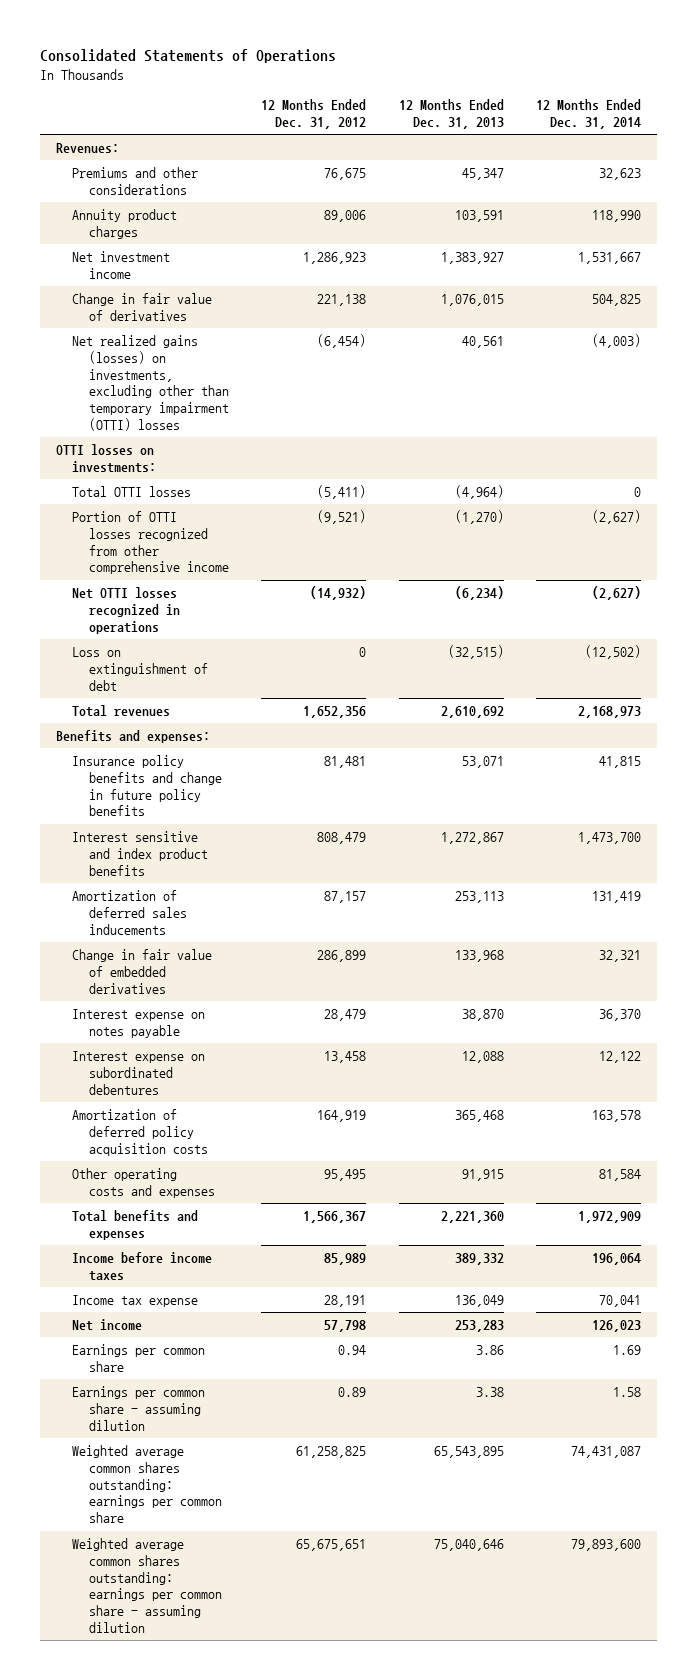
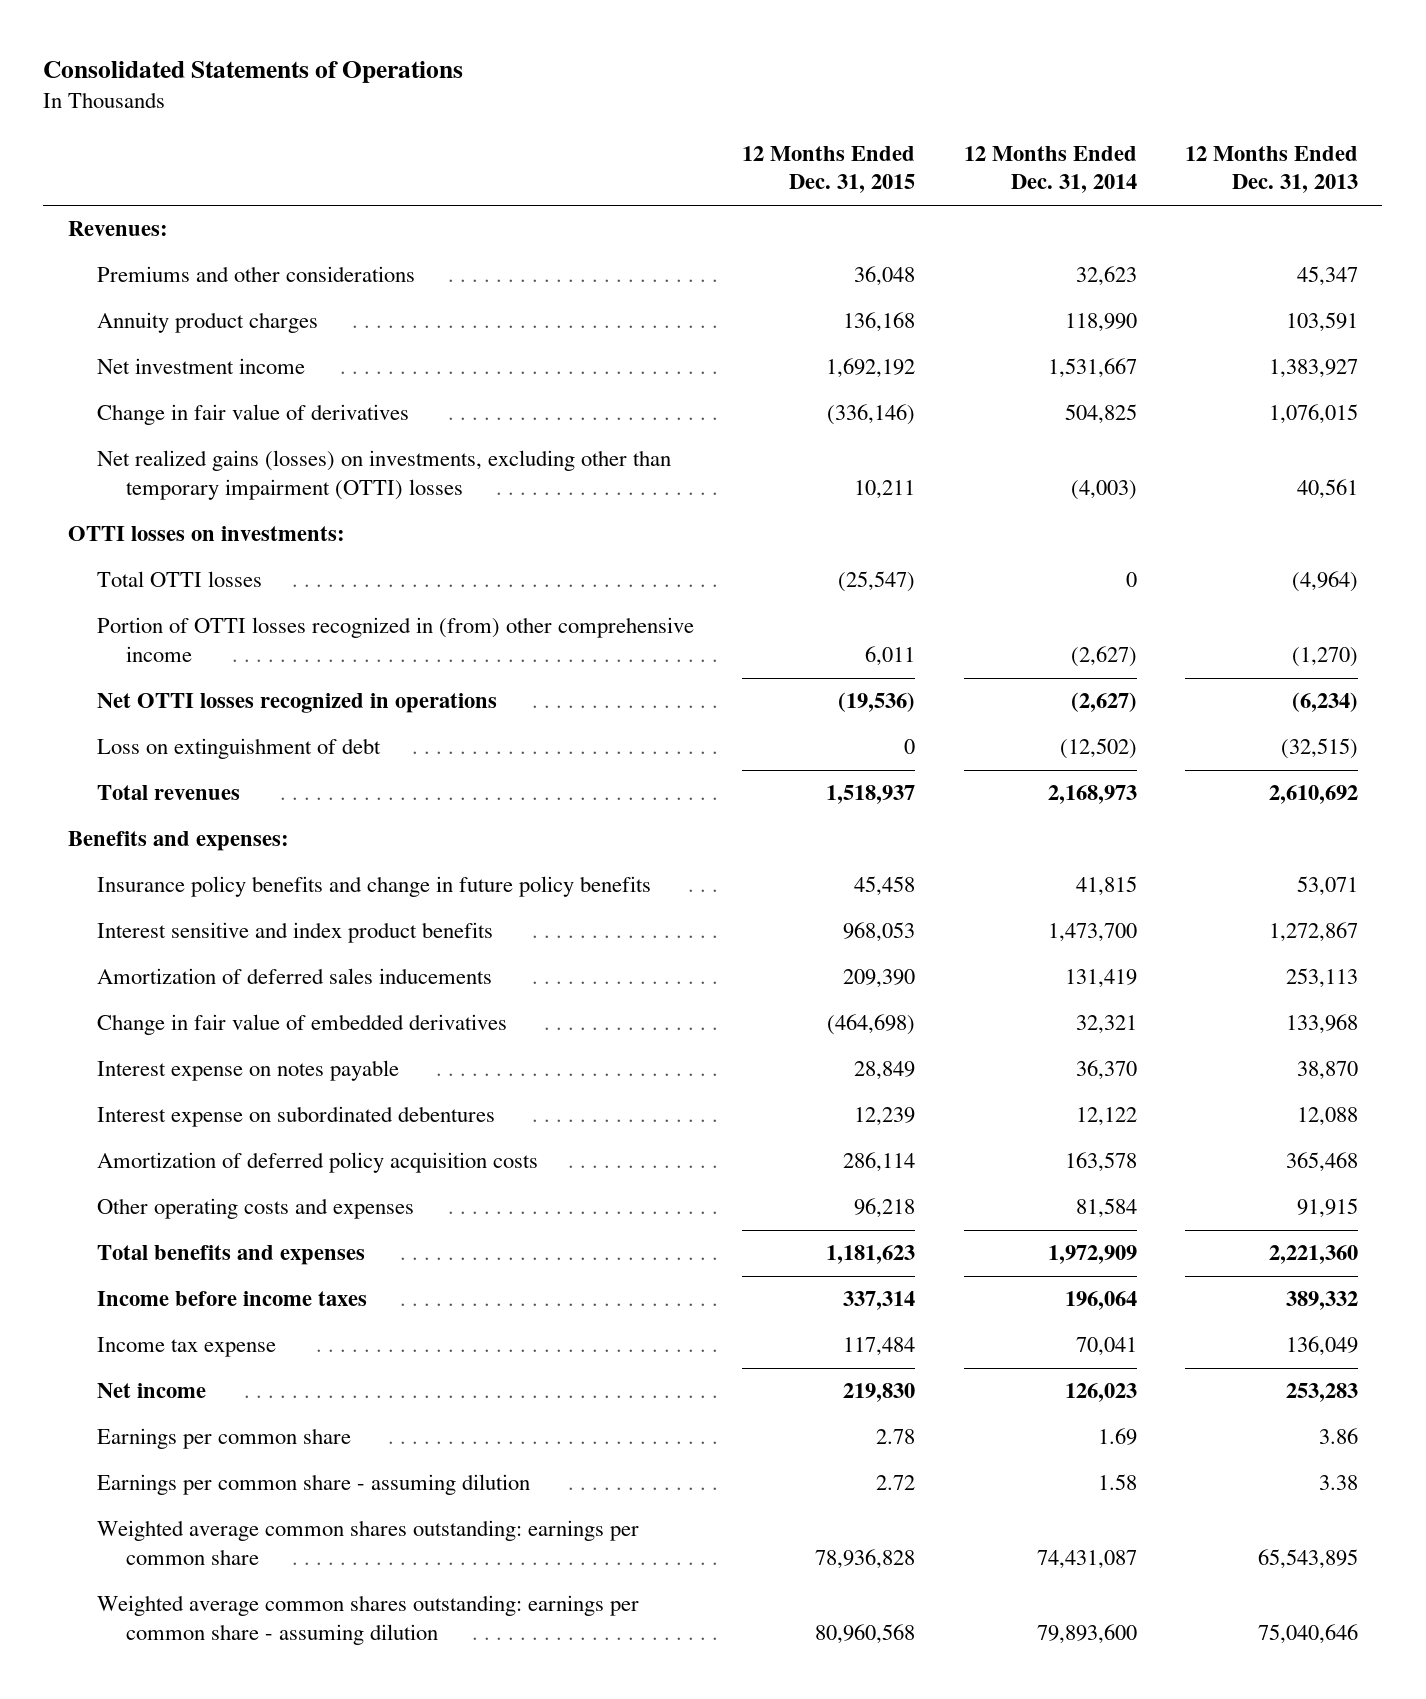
- | 12 Months Ended Dec. 31, 2012 | 12 Months Ended Dec. 31, 2013 | 12 Months Ended Dec. 31, 2014
+ | 12 Months Ended Dec. 31, 2015 | 12 Months Ended Dec. 31, 2014 | 12 Months Ended Dec. 31, 2013
- Portion of OTTI losses recognized from other comprehensive income | (9,521) | (1,270) | (2,627)
+ Portion of OTTI losses recognized in (from) other comprehensive income | 6,011 | (2,627) | (1,270)

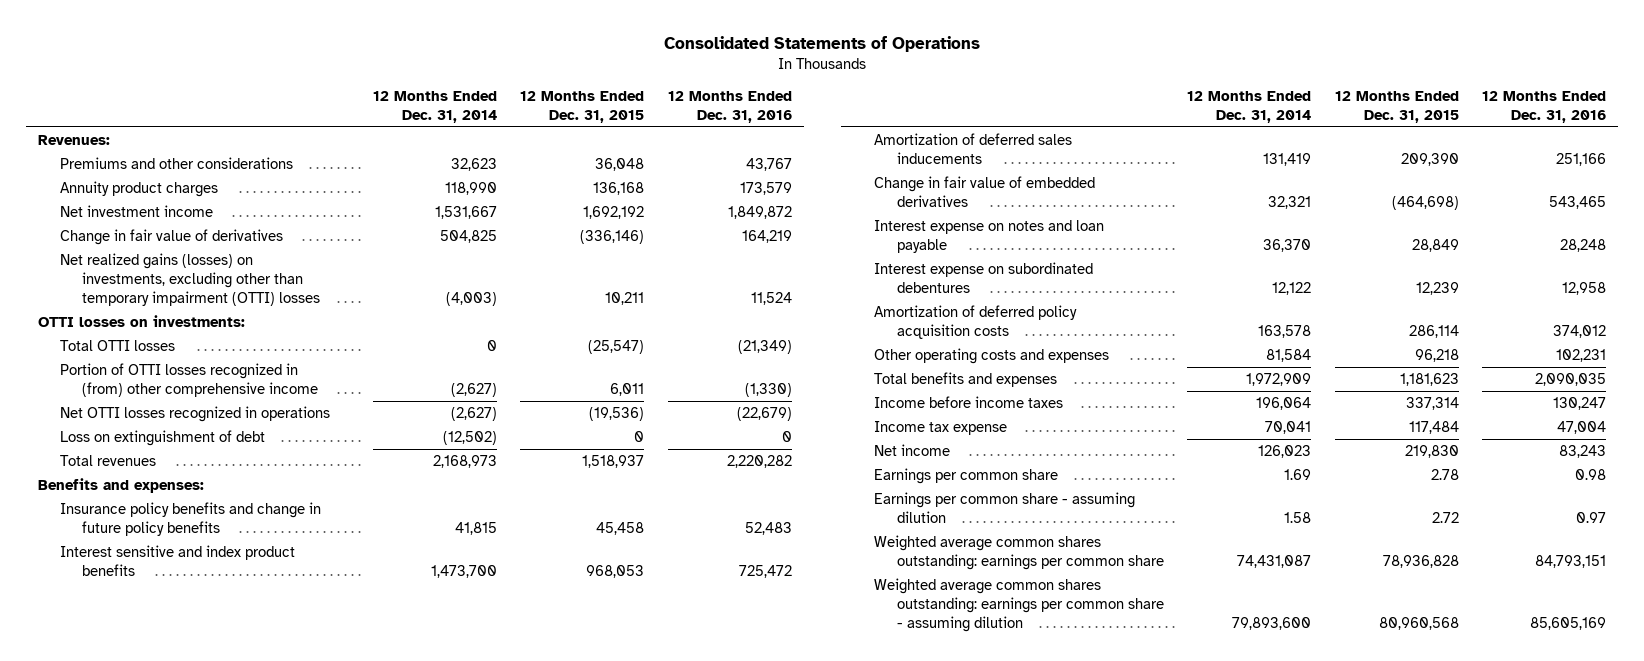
- | 12 Months Ended Dec. 31, 2015 | 12 Months Ended Dec. 31, 2014 | 12 Months Ended Dec. 31, 2013
+ | 12 Months Ended Dec. 31, 2014 | 12 Months Ended Dec. 31, 2015 | 12 Months Ended Dec. 31, 2016
- Interest expense on notes payable | 28,849 | 36,370 | 38,870
+ Interest expense on notes and loan payable | 36,370 | 28,849 | 28,248

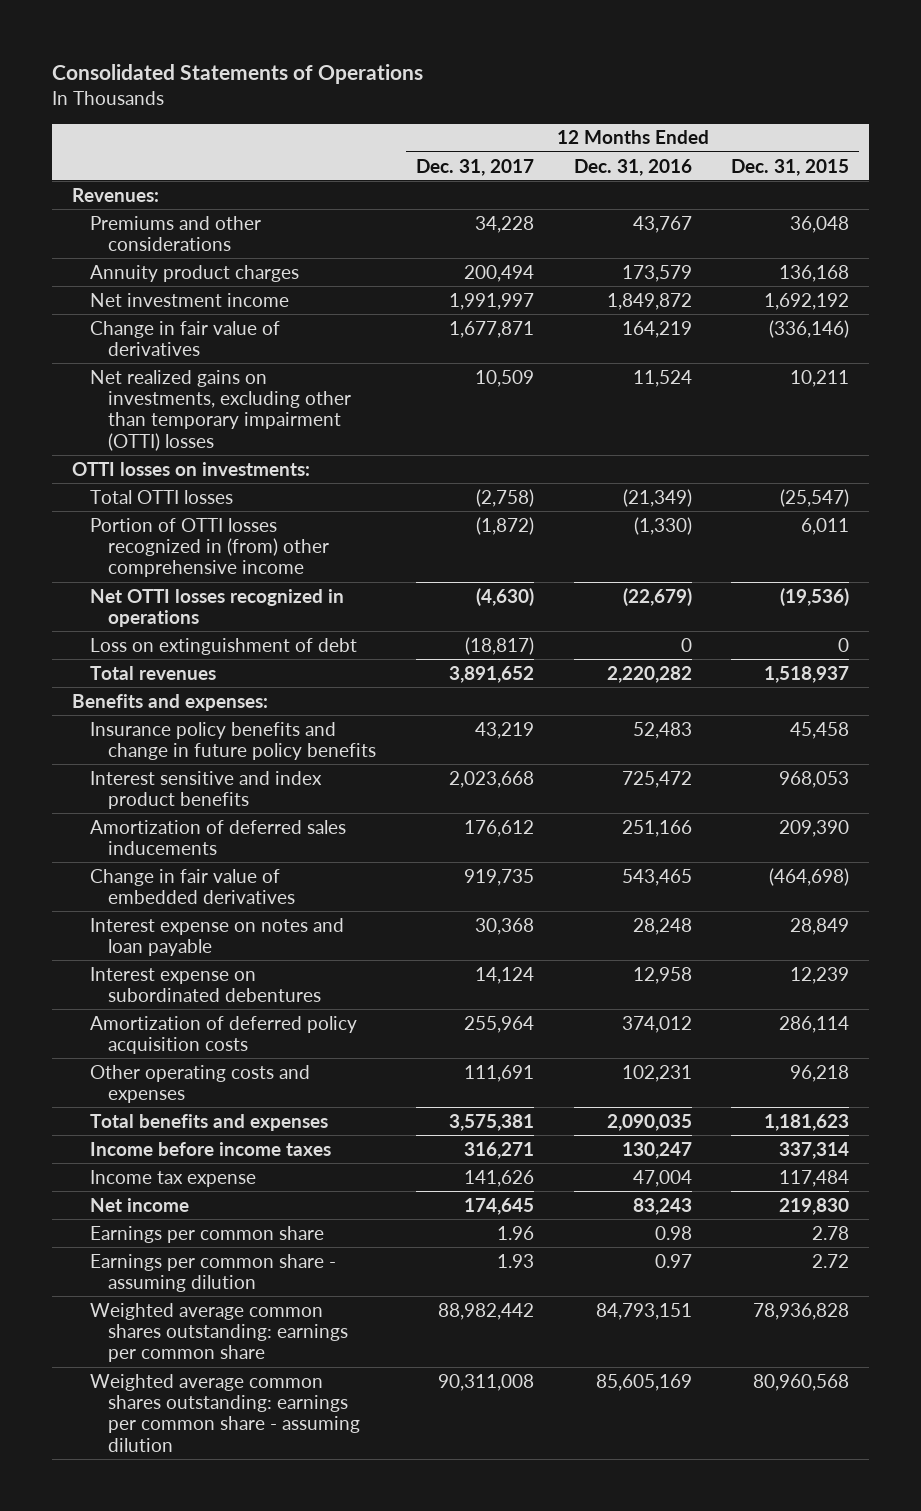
- | 12 Months Ended Dec. 31, 2014 | 12 Months Ended Dec. 31, 2015 | 12 Months Ended Dec. 31, 2016
+ | 12 Months Ended Dec. 31, 2017 | 12 Months Ended Dec. 31, 2016 | 12 Months Ended Dec. 31, 2015
- Net realized gains (losses) on investments, excluding other than temporary impairment (OTTI) losses | (4,003) | 10,211 | 11,524
+ Net realized gains on investments, excluding other than temporary impairment (OTTI) losses | 10,509 | 11,524 | 10,211

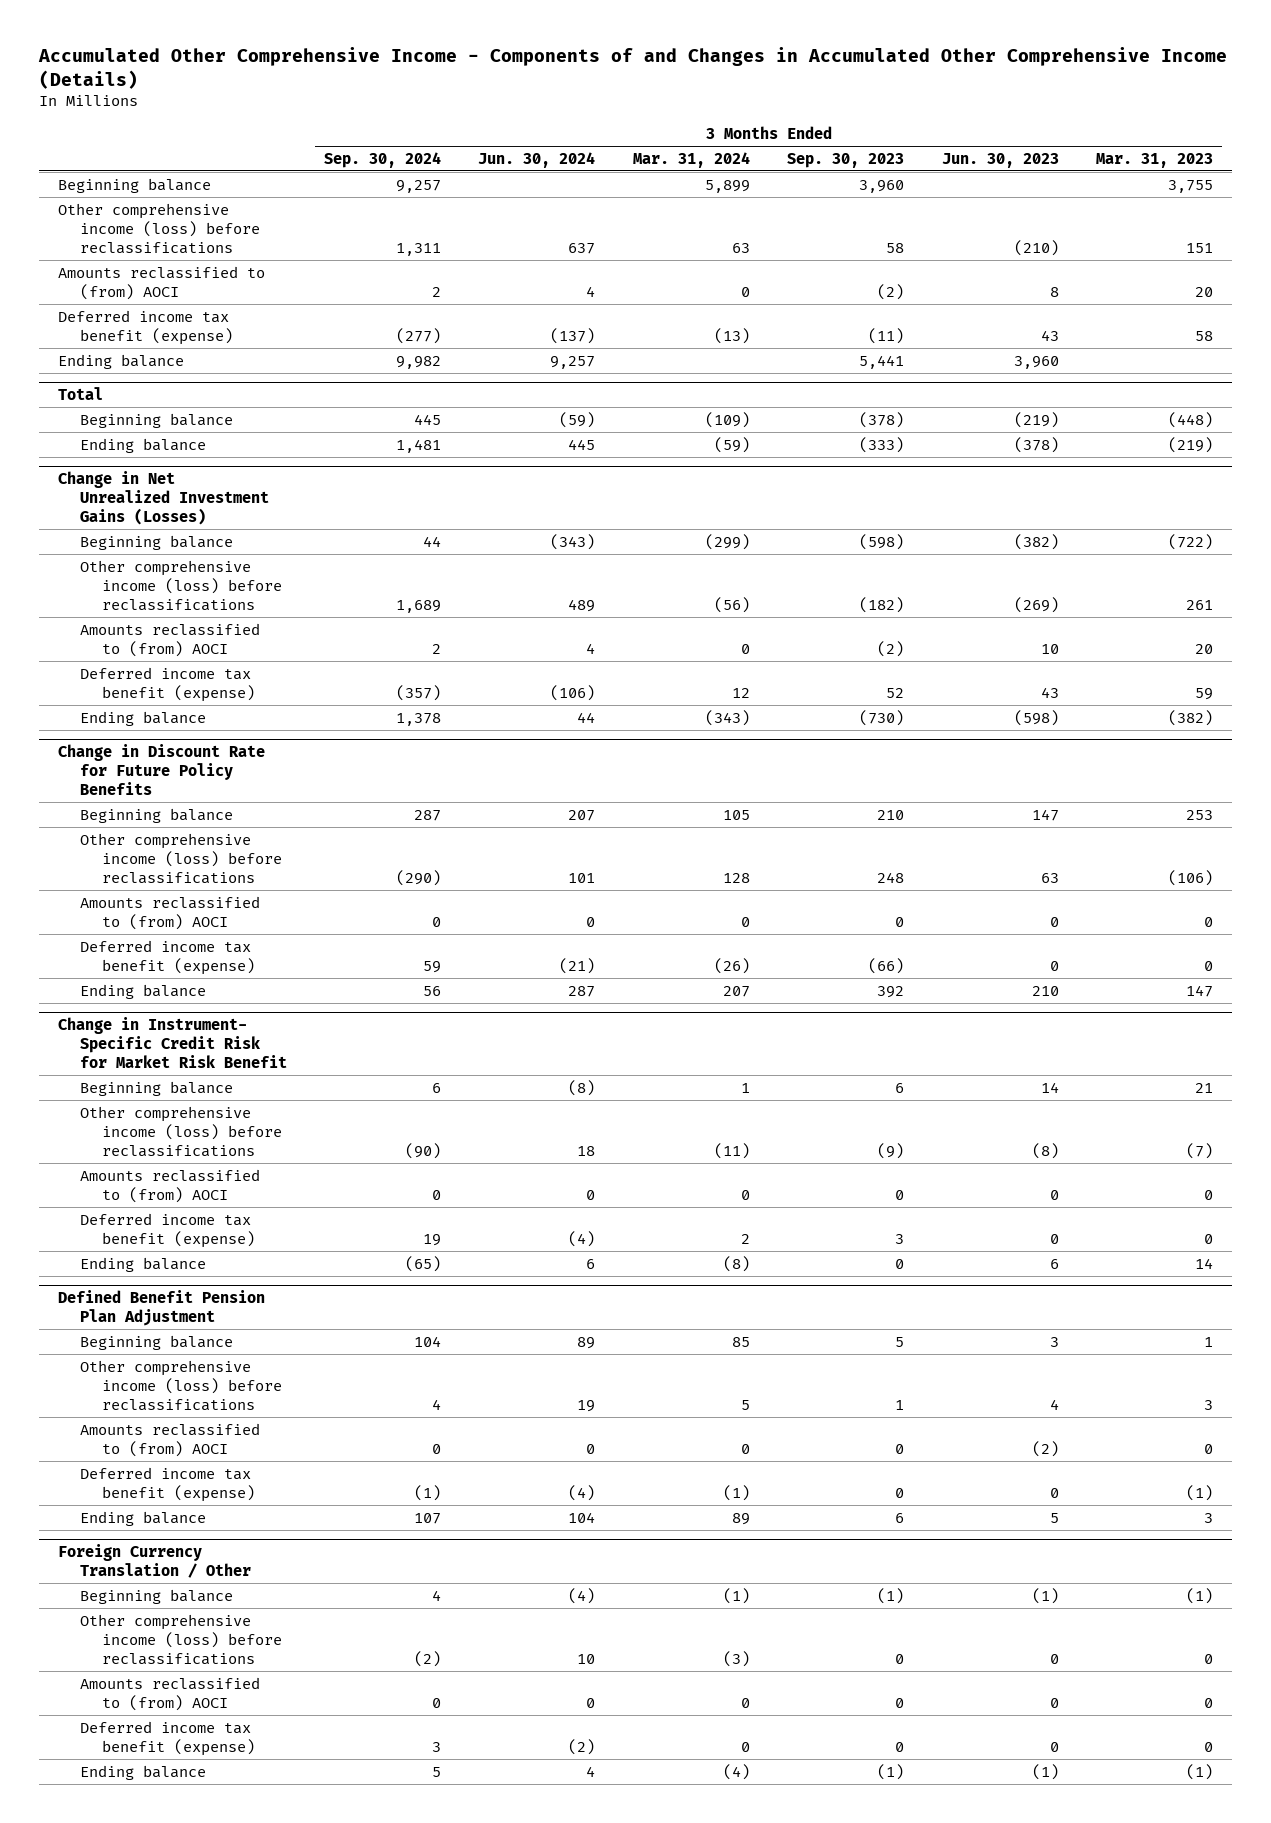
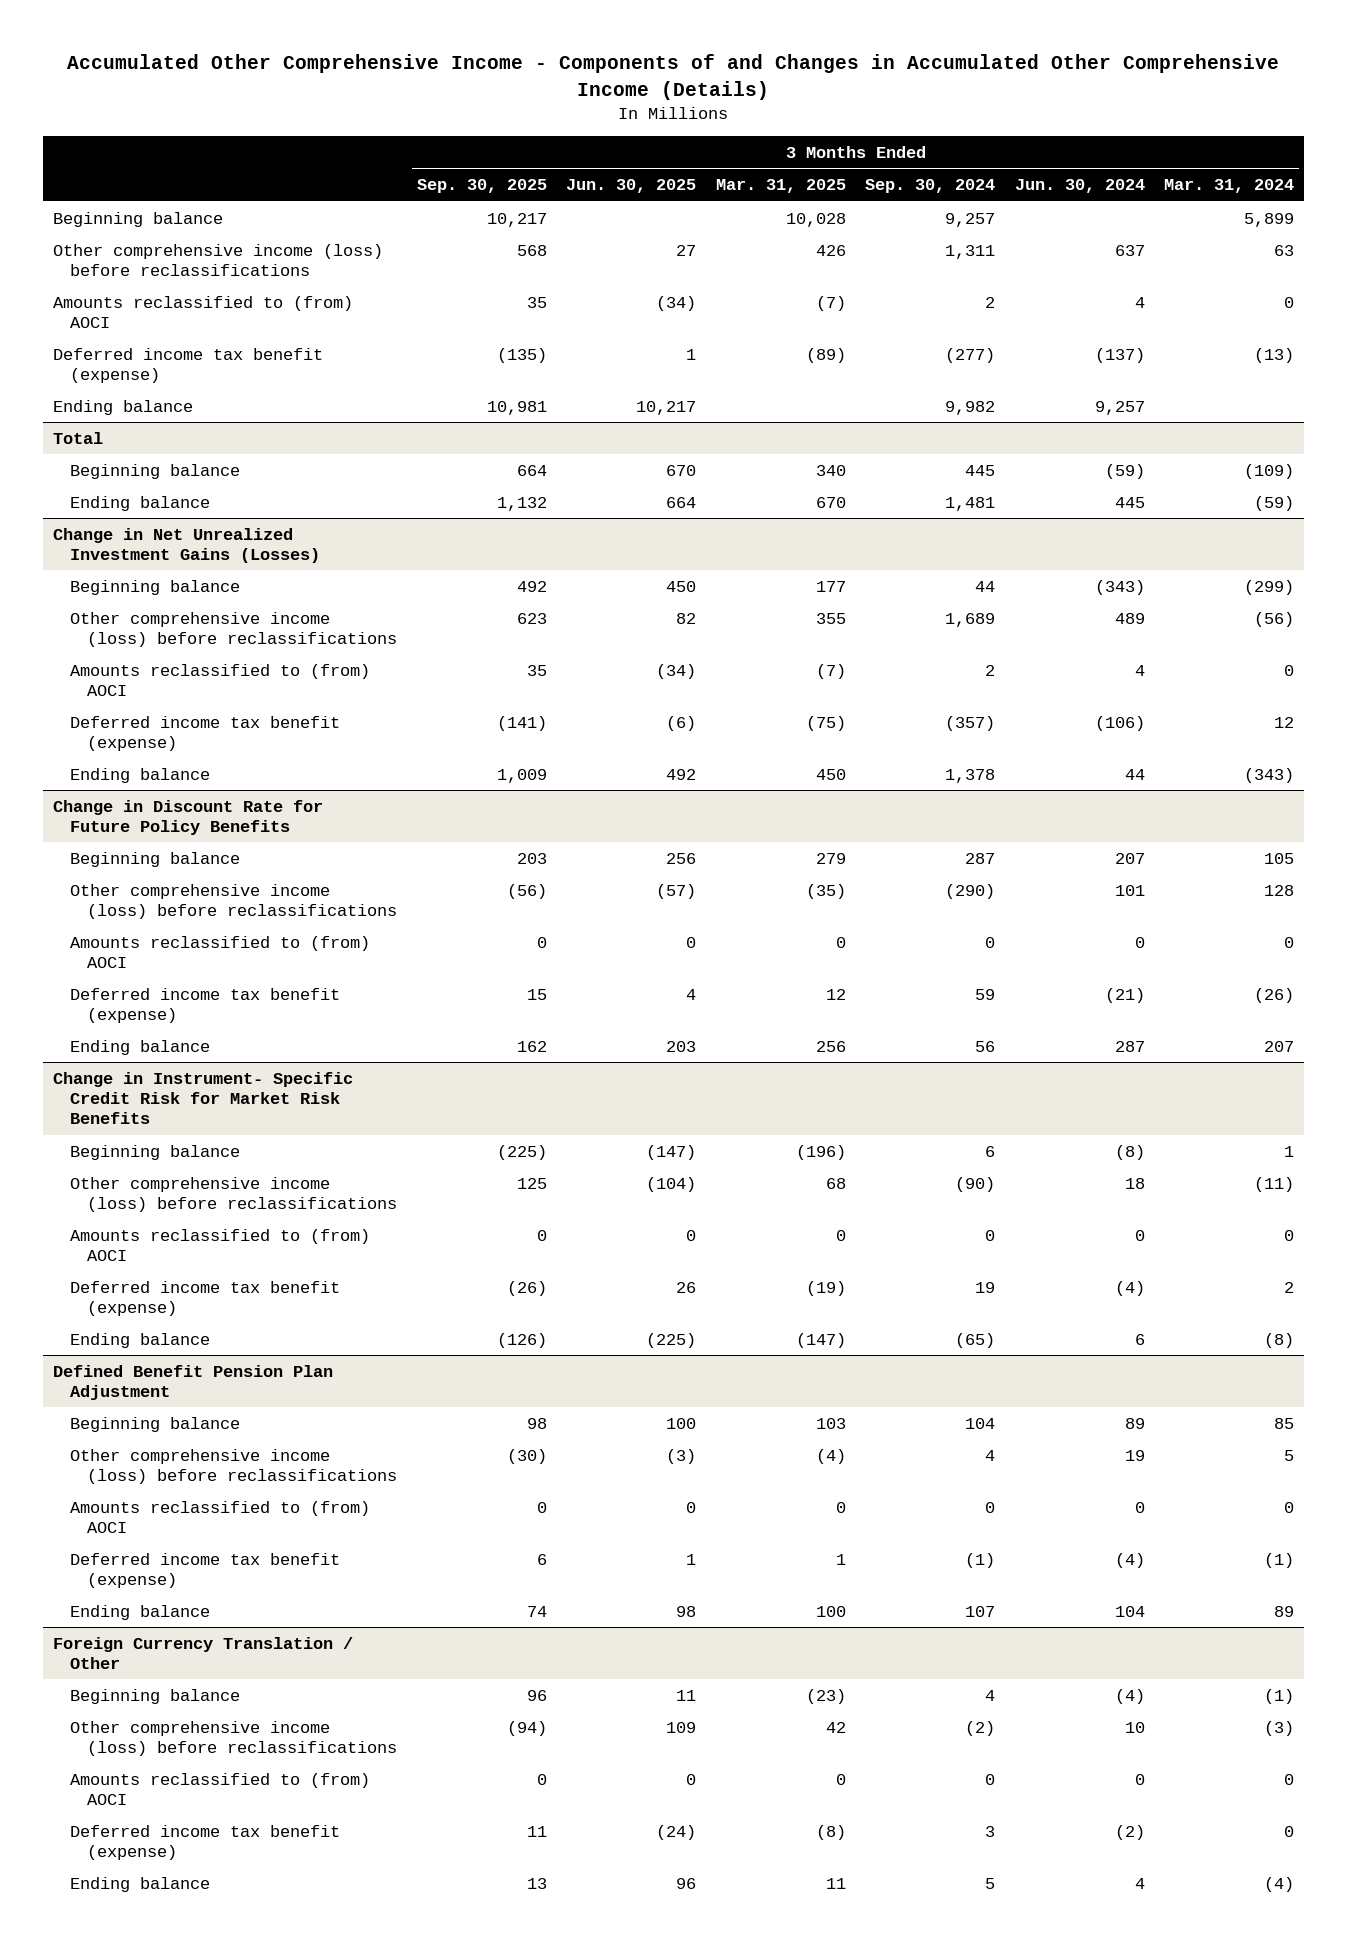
- | 3 Months Ended Sep. 30, 2024 | 3 Months Ended Jun. 30, 2024 | 3 Months Ended Mar. 31, 2024 | 3 Months Ended Sep. 30, 2023 | 3 Months Ended Jun. 30, 2023 | 3 Months Ended Mar. 31, 2023
+ | 3 Months Ended Sep. 30, 2025 | 3 Months Ended Jun. 30, 2025 | 3 Months Ended Mar. 31, 2025 | 3 Months Ended Sep. 30, 2024 | 3 Months Ended Jun. 30, 2024 | 3 Months Ended Mar. 31, 2024
- Change in Instrument- Specific Credit Risk for Market Risk Benefit
+ Change in Instrument- Specific Credit Risk for Market Risk Benefits

